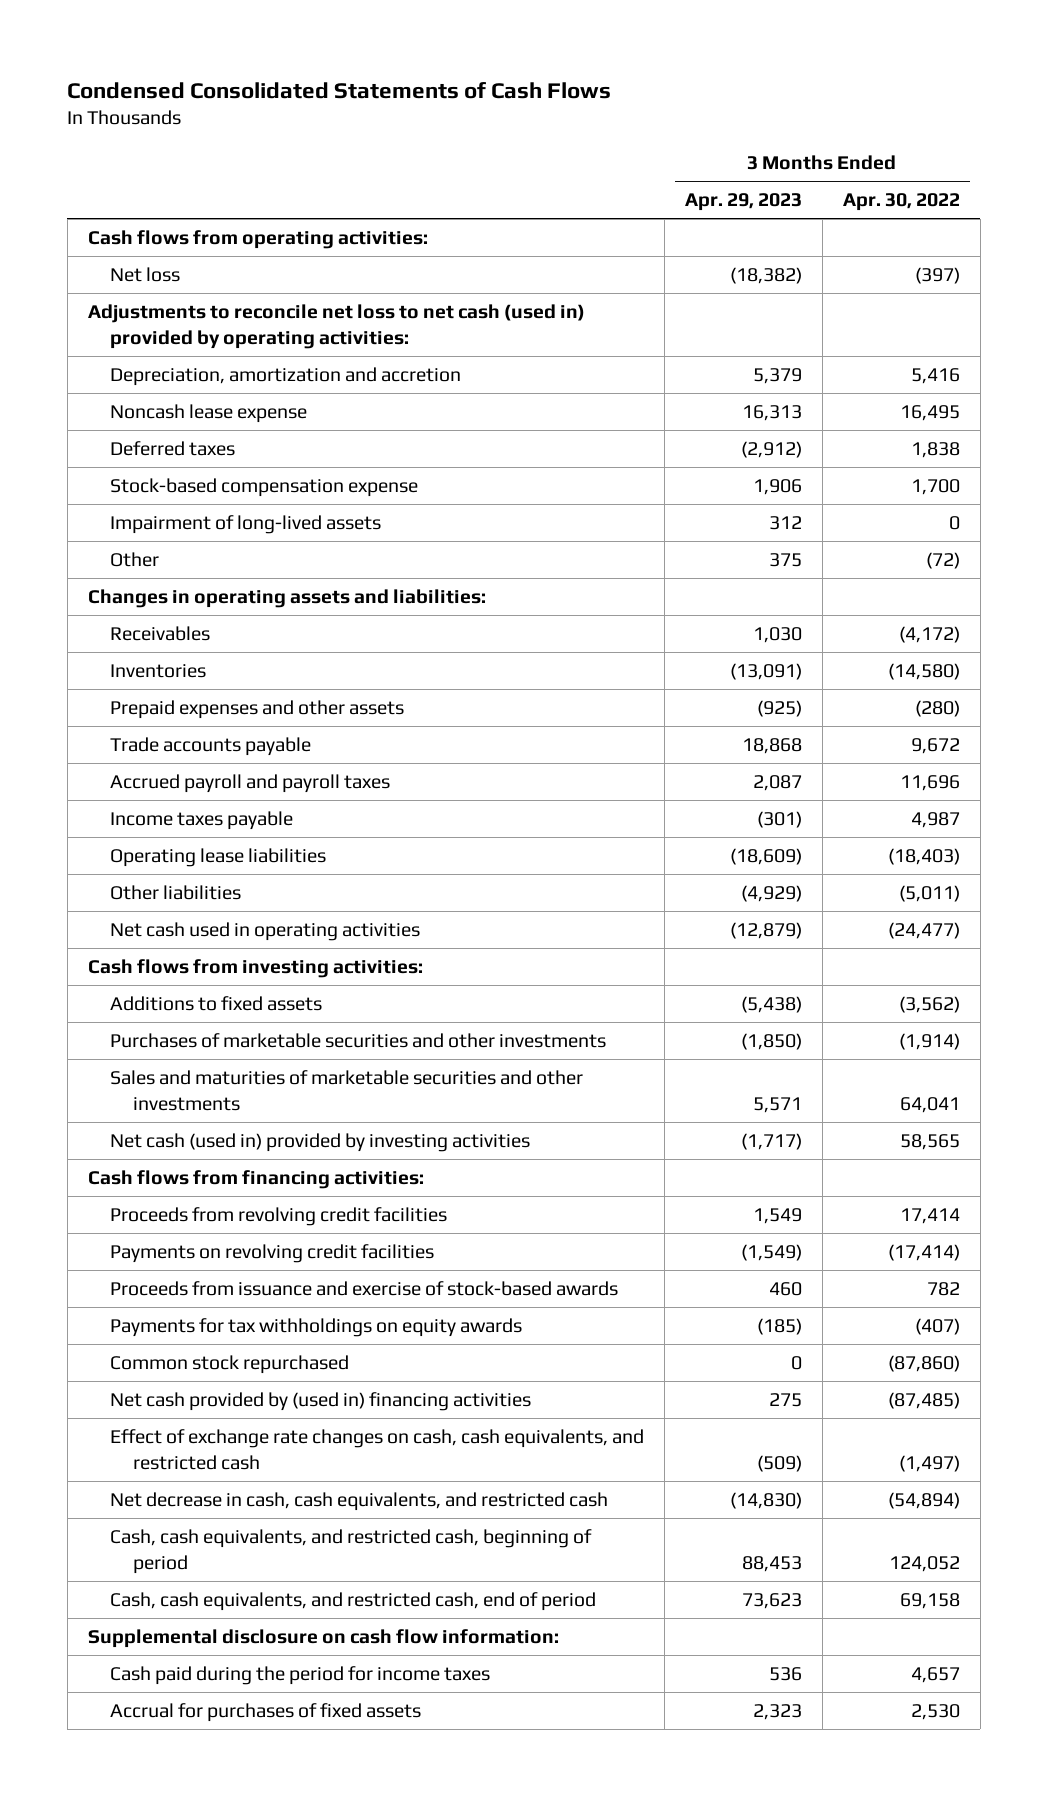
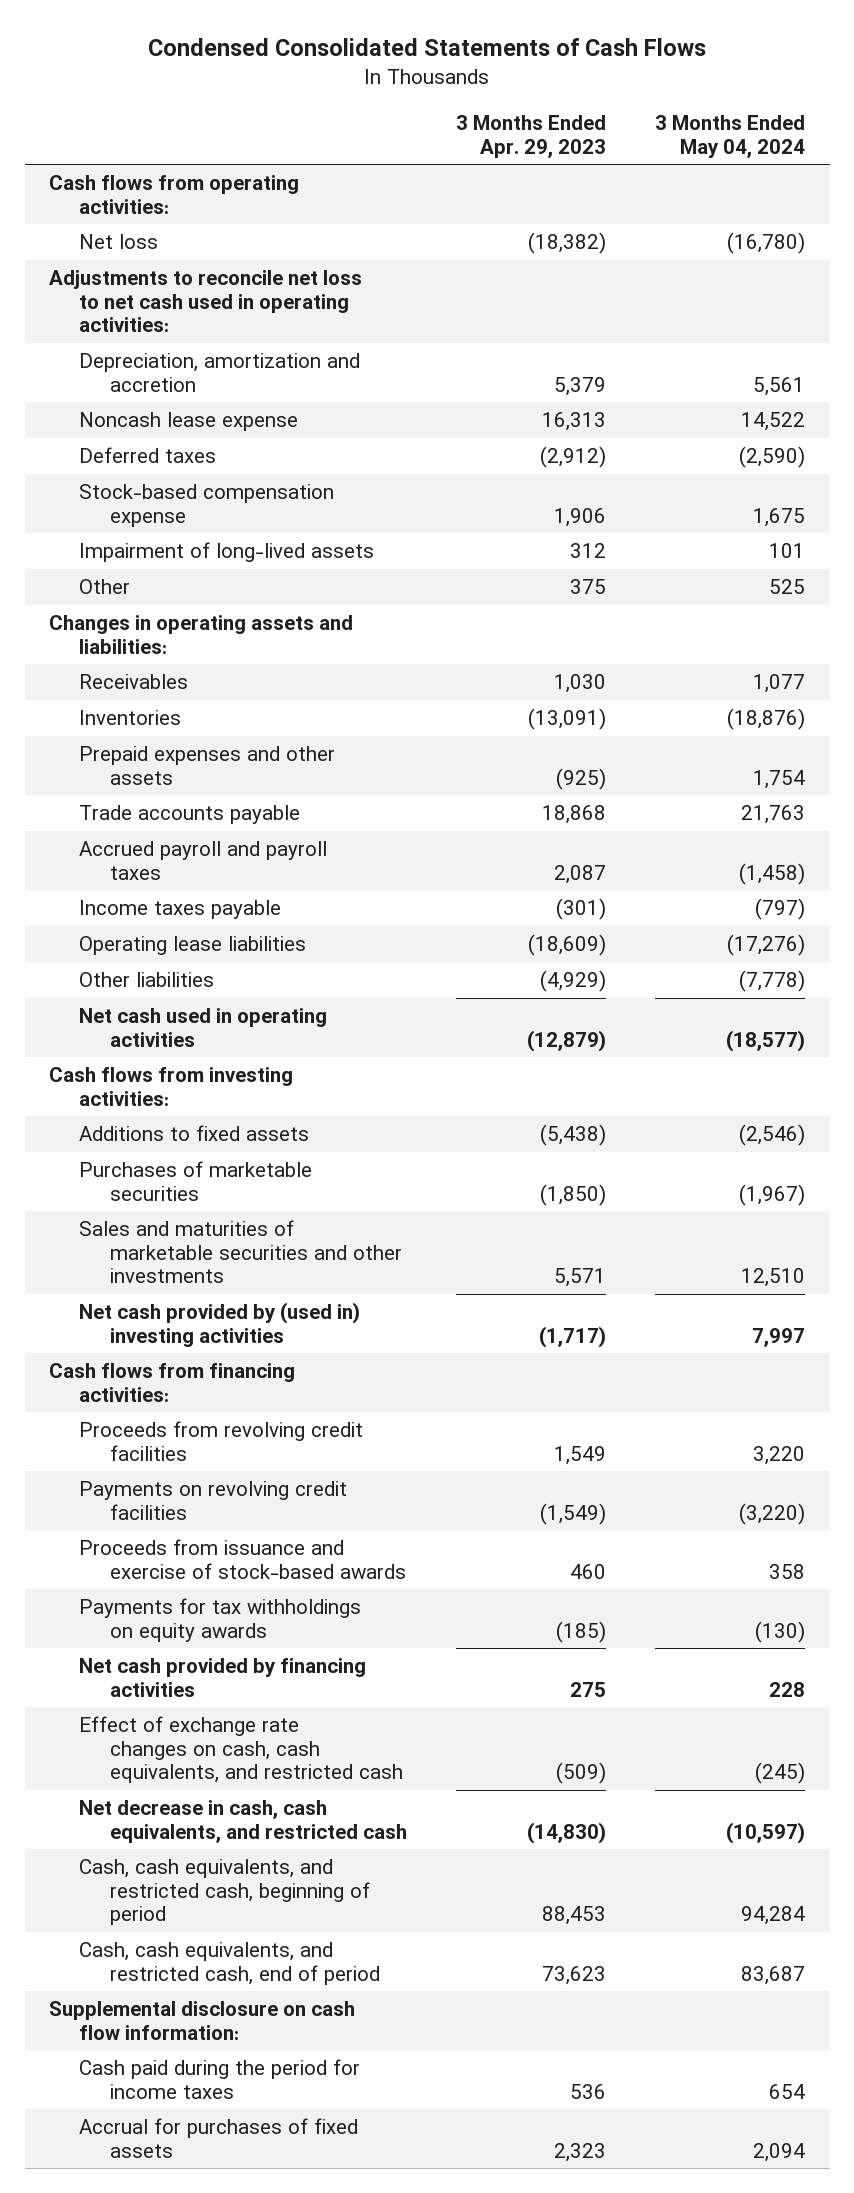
- | 3 Months Ended Apr. 29, 2023 | 3 Months Ended Apr. 30, 2022
+ | 3 Months Ended Apr. 29, 2023 | 3 Months Ended May 04, 2024
- Adjustments to reconcile net loss to net cash (used in) provided by operating activities:
+ Adjustments to reconcile net loss to net cash used in operating activities:
- Purchases of marketable securities and other investments | (1,850) | (1,914)
+ Purchases of marketable securities | (1,850) | (1,967)
- Net cash (used in) provided by investing activities | (1,717) | 58,565
+ Net cash provided by (used in) investing activities | (1,717) | 7,997
- Common stock repurchased | 0 | (87,860)
- Net cash provided by (used in) financing activities | 275 | (87,485)
+ Net cash provided by financing activities | 275 | 228

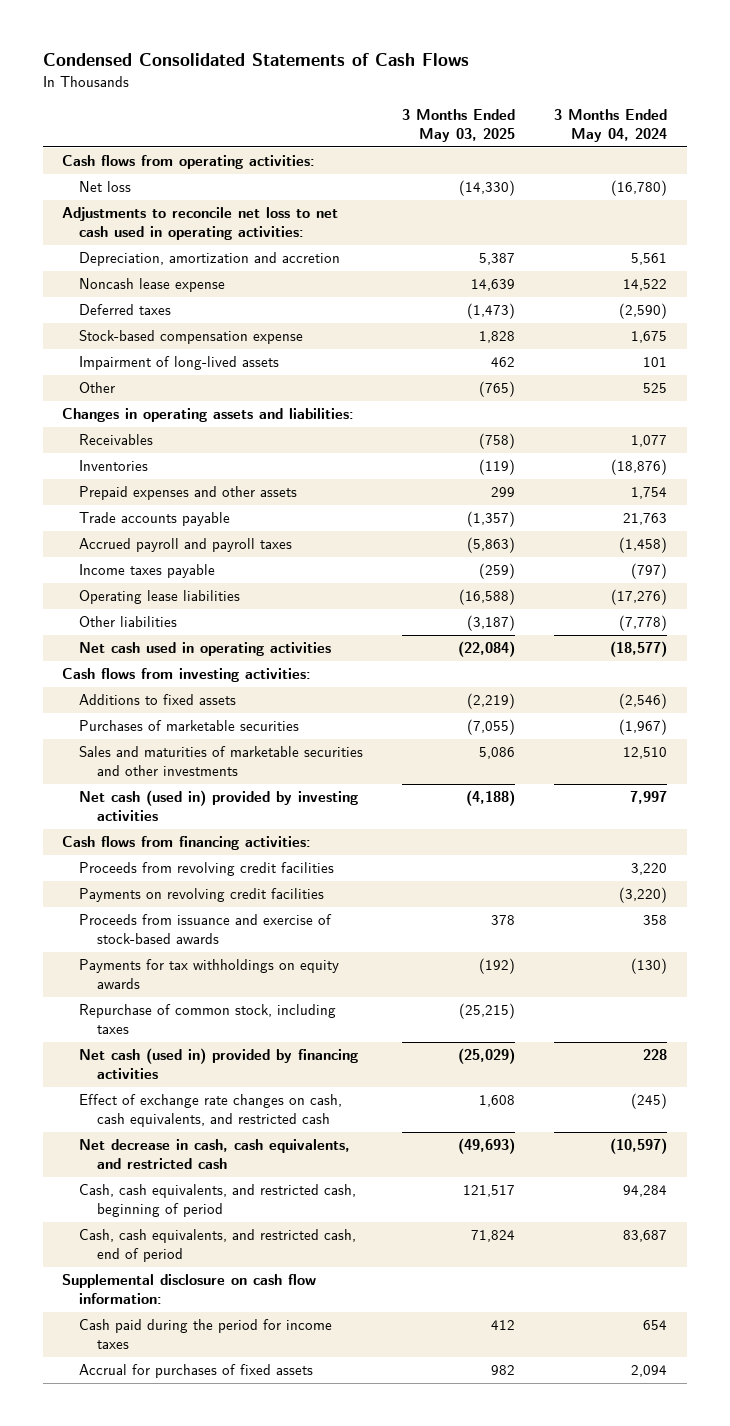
- | 3 Months Ended Apr. 29, 2023 | 3 Months Ended May 04, 2024
+ | 3 Months Ended May 03, 2025 | 3 Months Ended May 04, 2024
- Net cash provided by (used in) investing activities | (1,717) | 7,997
+ Net cash (used in) provided by investing activities | (4,188) | 7,997
- Net cash provided by financing activities | 275 | 228
+ Repurchase of common stock, including taxes | (25,215) |
+ Net cash (used in) provided by financing activities | (25,029) | 228

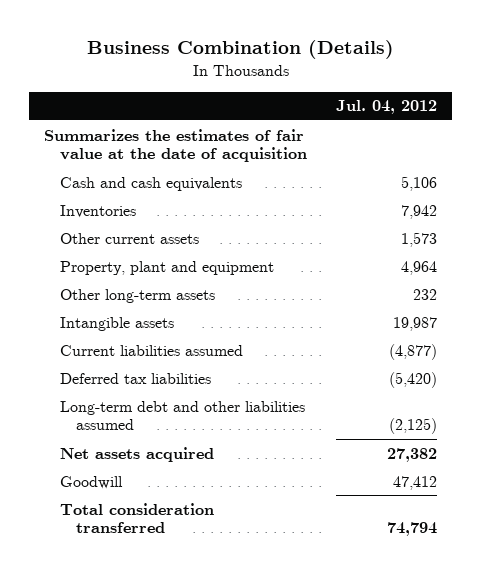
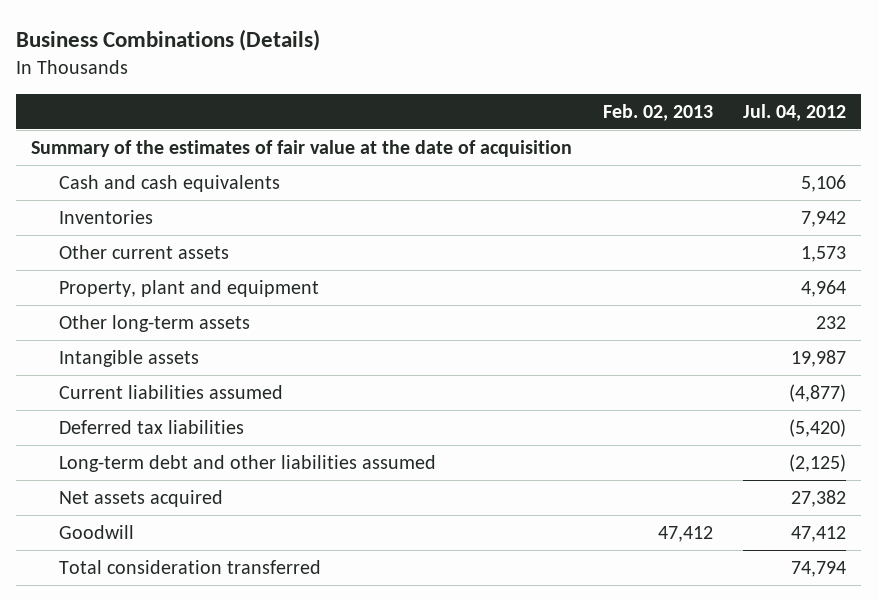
- Business Combination (Details)
+ Business Combinations (Details)
- | Jul. 04, 2012
+ | Feb. 02, 2013 | Jul. 04, 2012
- Summarizes the estimates of fair value at the date of acquisition
+ Summary of the estimates of fair value at the date of acquisition

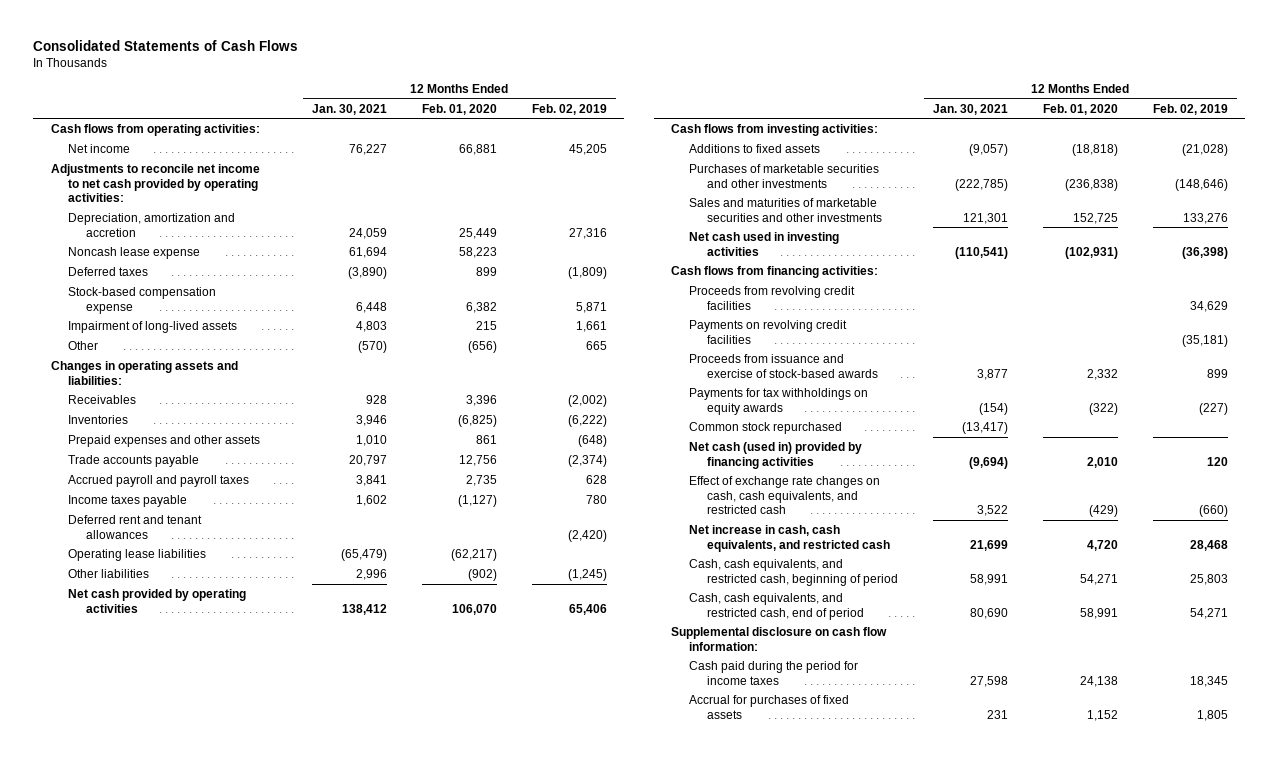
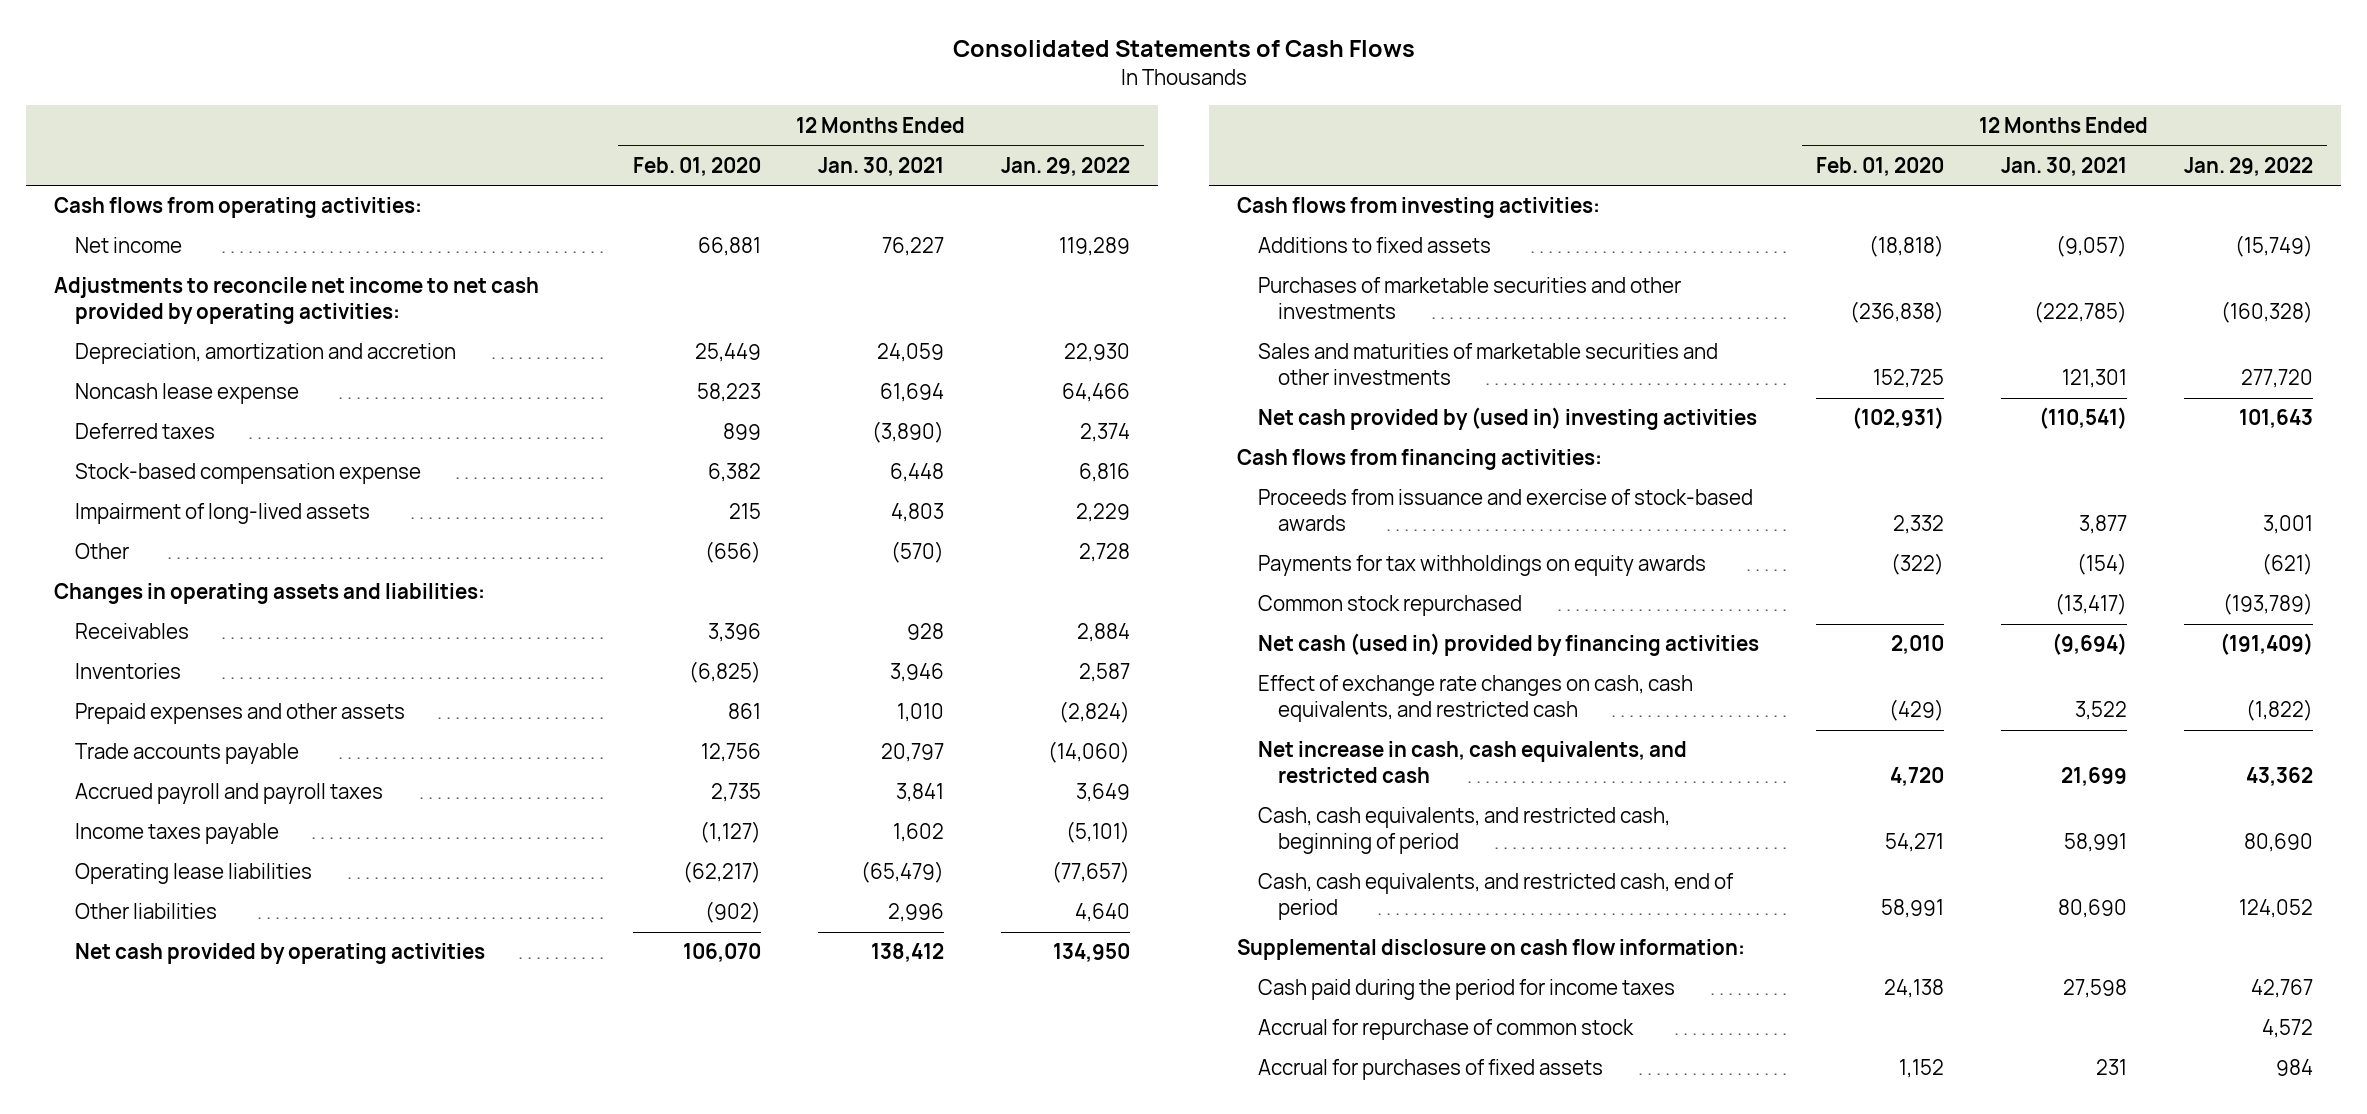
- | 12 Months Ended Jan. 30, 2021 | 12 Months Ended Feb. 01, 2020 | 12 Months Ended Feb. 02, 2019
+ | 12 Months Ended Feb. 01, 2020 | 12 Months Ended Jan. 30, 2021 | 12 Months Ended Jan. 29, 2022
- Deferred rent and tenant allowances | | | (2,420)
- Net cash used in investing activities | (110,541) | (102,931) | (36,398)
+ Net cash provided by (used in) investing activities | (102,931) | (110,541) | 101,643
- Proceeds from revolving credit facilities | | | 34,629
- Payments on revolving credit facilities | | | (35,181)
+ Accrual for repurchase of common stock | | | 4,572

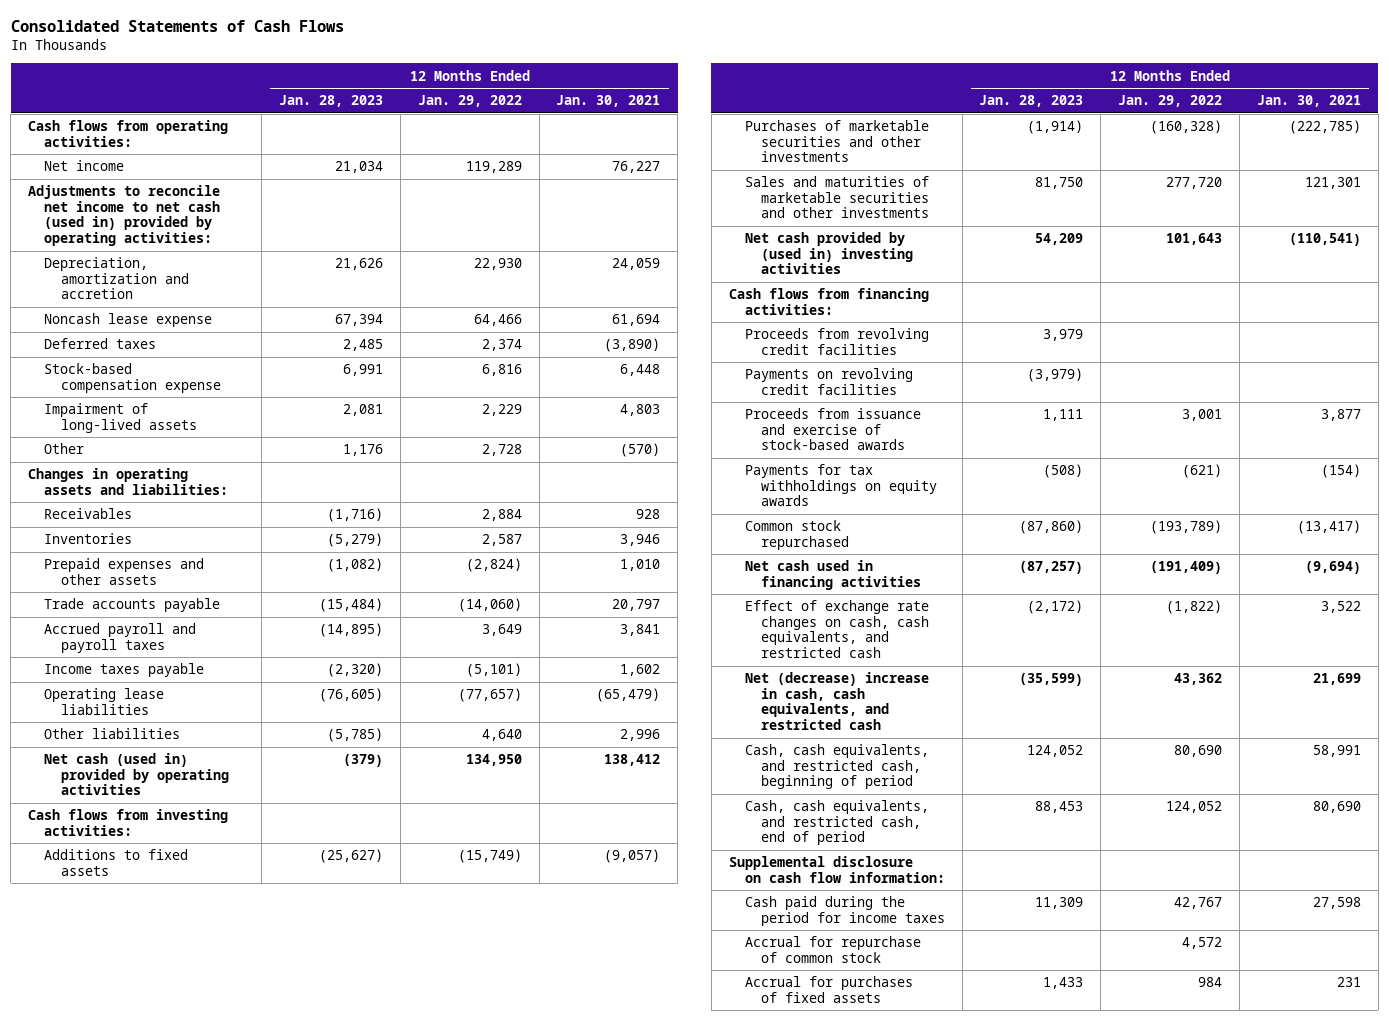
- | 12 Months Ended Feb. 01, 2020 | 12 Months Ended Jan. 30, 2021 | 12 Months Ended Jan. 29, 2022
+ | 12 Months Ended Jan. 28, 2023 | 12 Months Ended Jan. 29, 2022 | 12 Months Ended Jan. 30, 2021
- Adjustments to reconcile net income to net cash provided by operating activities:
+ Adjustments to reconcile net income to net cash (used in) provided by operating activities:
- Net cash provided by operating activities | 106,070 | 138,412 | 134,950
+ Net cash (used in) provided by operating activities | (379) | 134,950 | 138,412
+ Proceeds from revolving credit facilities | 3,979 | |
+ Payments on revolving credit facilities | (3,979) | |
- Net cash (used in) provided by financing activities | 2,010 | (9,694) | (191,409)
+ Net cash used in financing activities | (87,257) | (191,409) | (9,694)
- Net increase in cash, cash equivalents, and restricted cash | 4,720 | 21,699 | 43,362
+ Net (decrease) increase in cash, cash equivalents, and restricted cash | (35,599) | 43,362 | 21,699

